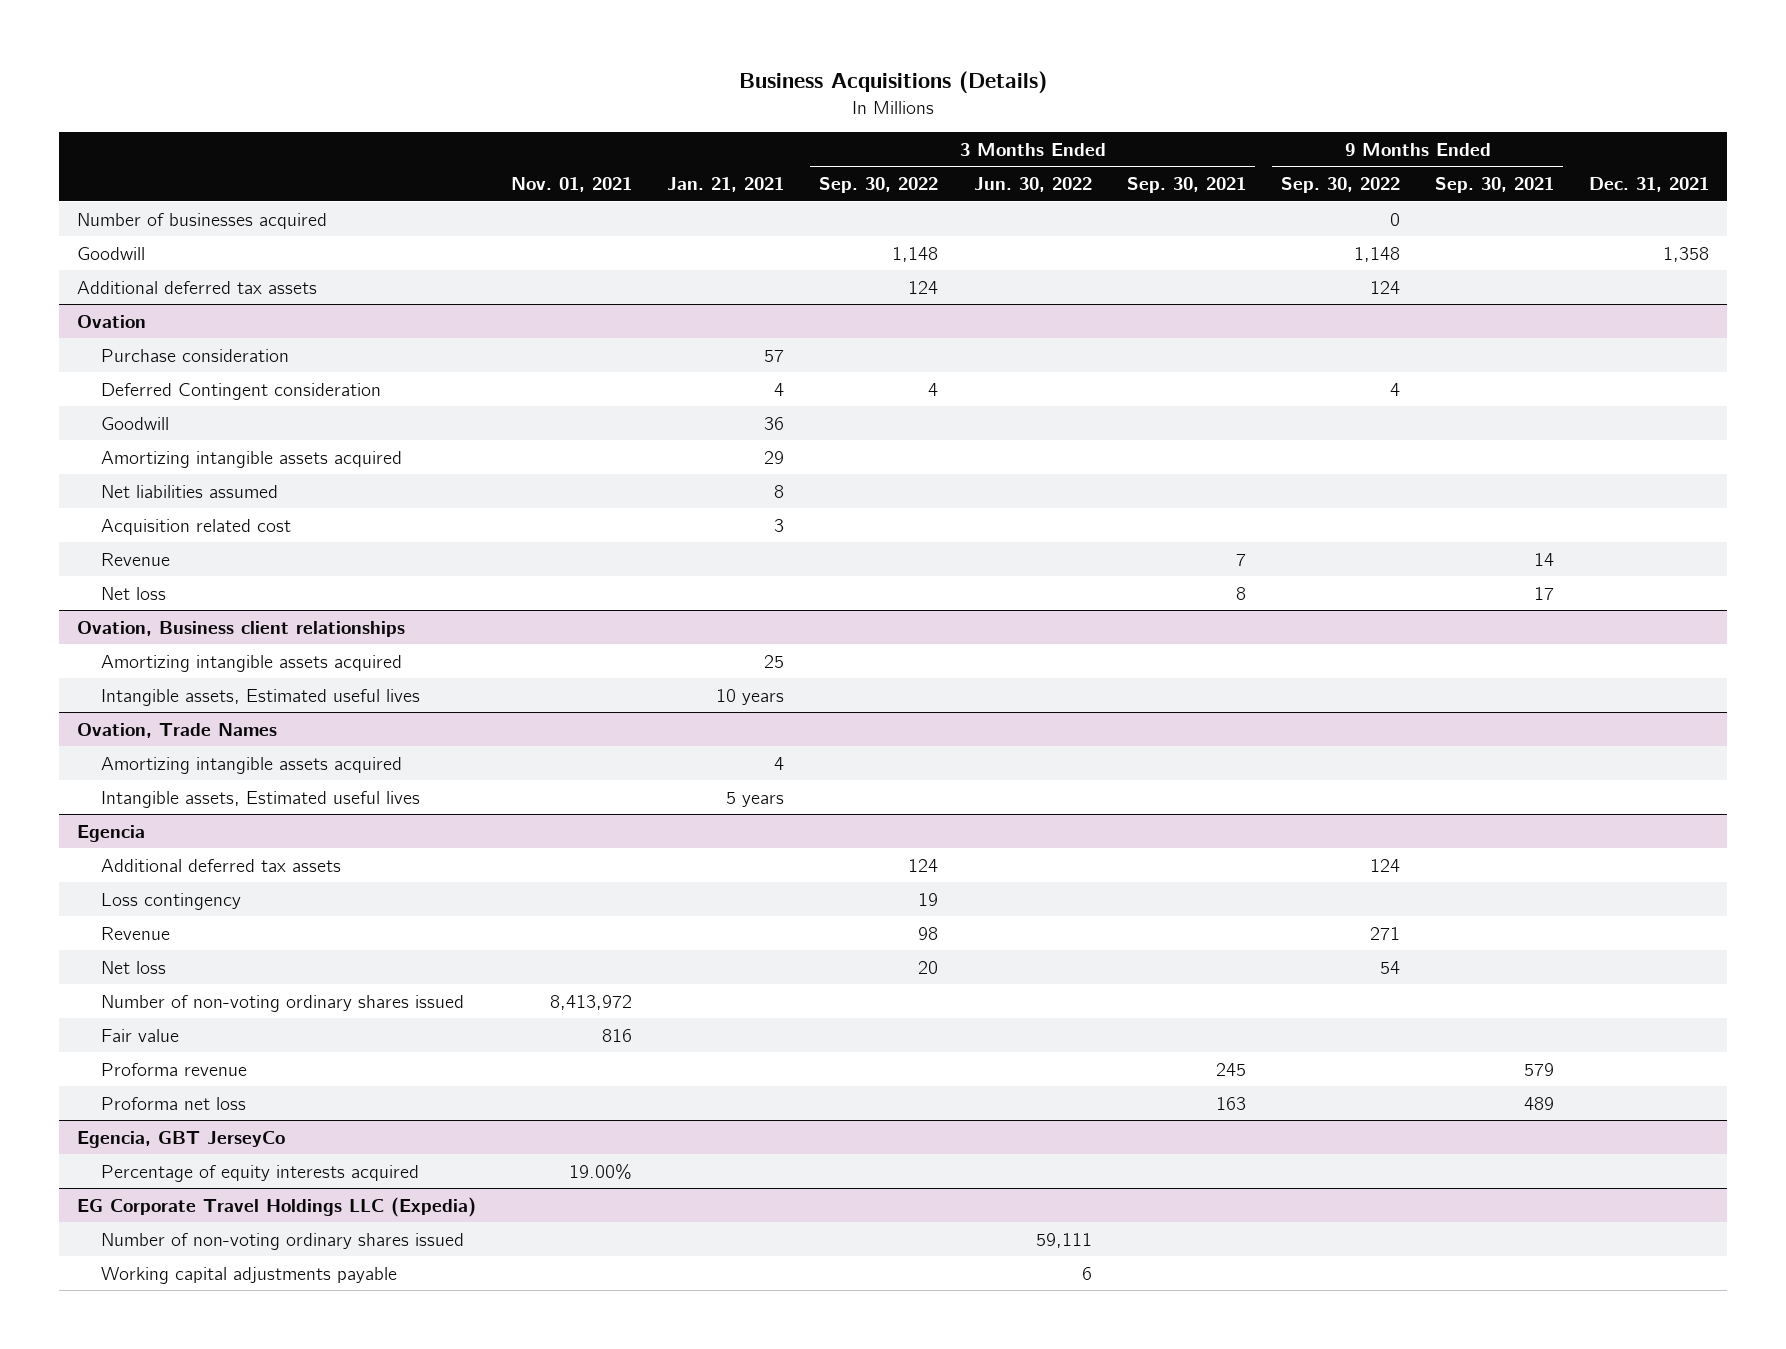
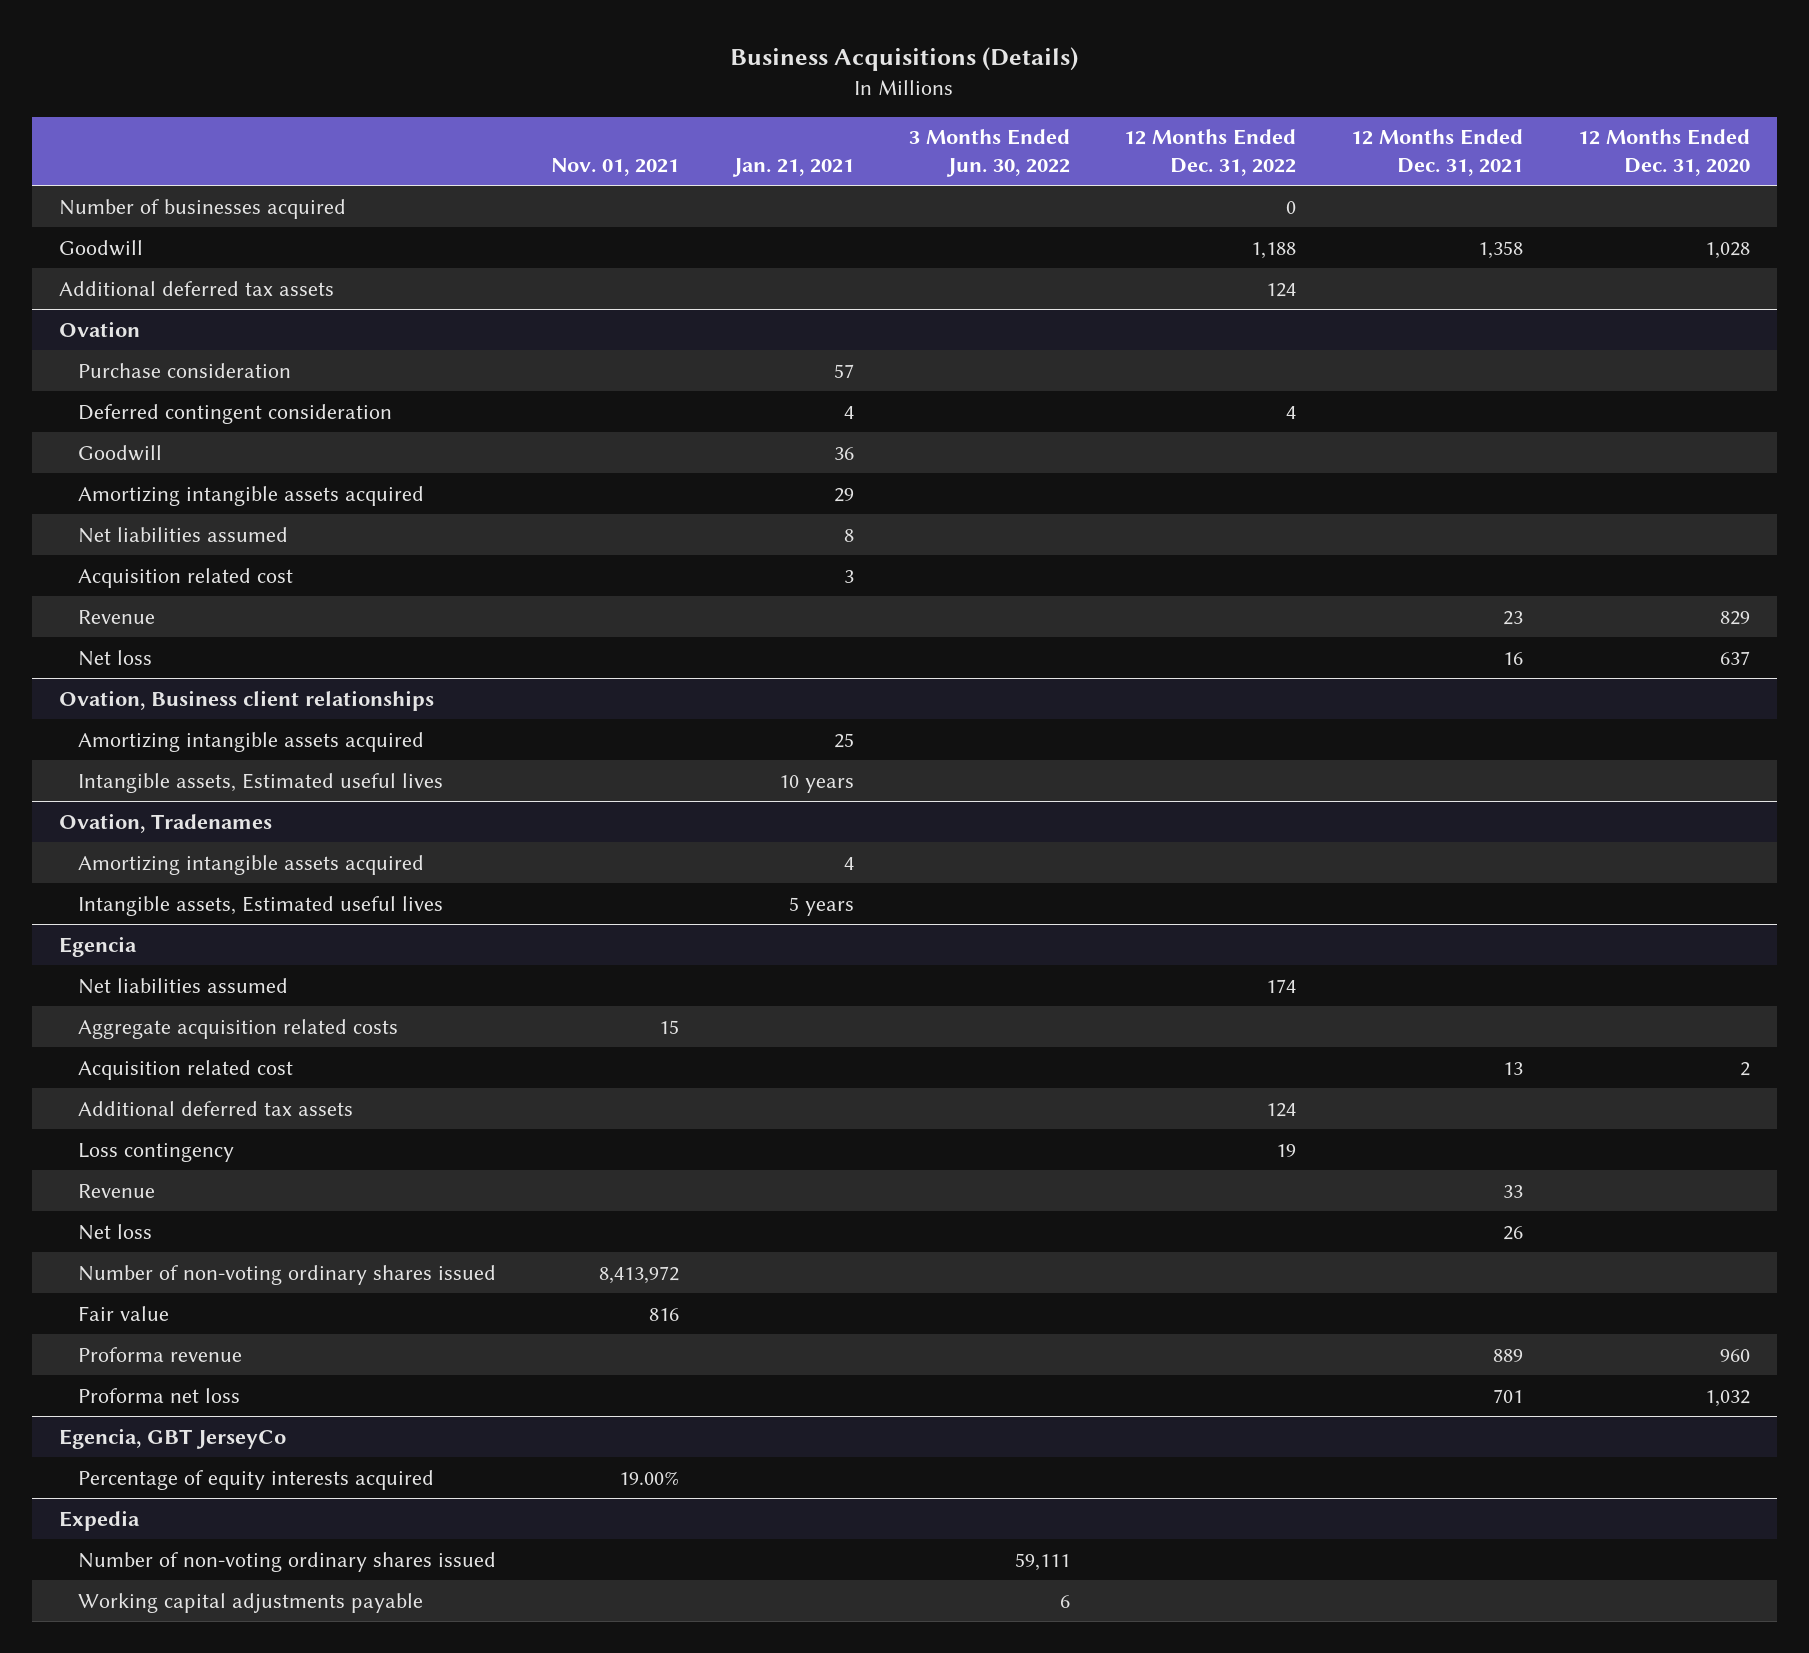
- | Nov. 01, 2021 | Jan. 21, 2021 | 3 Months Ended Sep. 30, 2022 | 3 Months Ended Jun. 30, 2022 | 3 Months Ended Sep. 30, 2021 | 9 Months Ended Sep. 30, 2022 | 9 Months Ended Sep. 30, 2021 | Dec. 31, 2021
+ | Nov. 01, 2021 | Jan. 21, 2021 | 3 Months Ended Jun. 30, 2022 | 12 Months Ended Dec. 31, 2022 | 12 Months Ended Dec. 31, 2021 | 12 Months Ended Dec. 31, 2020
@ Ovation
- Deferred Contingent consideration | | 4 | 4 | | | 4 | |
+ Deferred contingent consideration | | 4 | | 4 | |
- Ovation, Trade Names
+ Ovation, Tradenames
@ Egencia
+ Net liabilities assumed | | | | 174 | |
+ Aggregate acquisition related costs | 15 | | | | |
+ Acquisition related cost | | | | | 13 | 2
- EG Corporate Travel Holdings LLC (Expedia)
+ Expedia

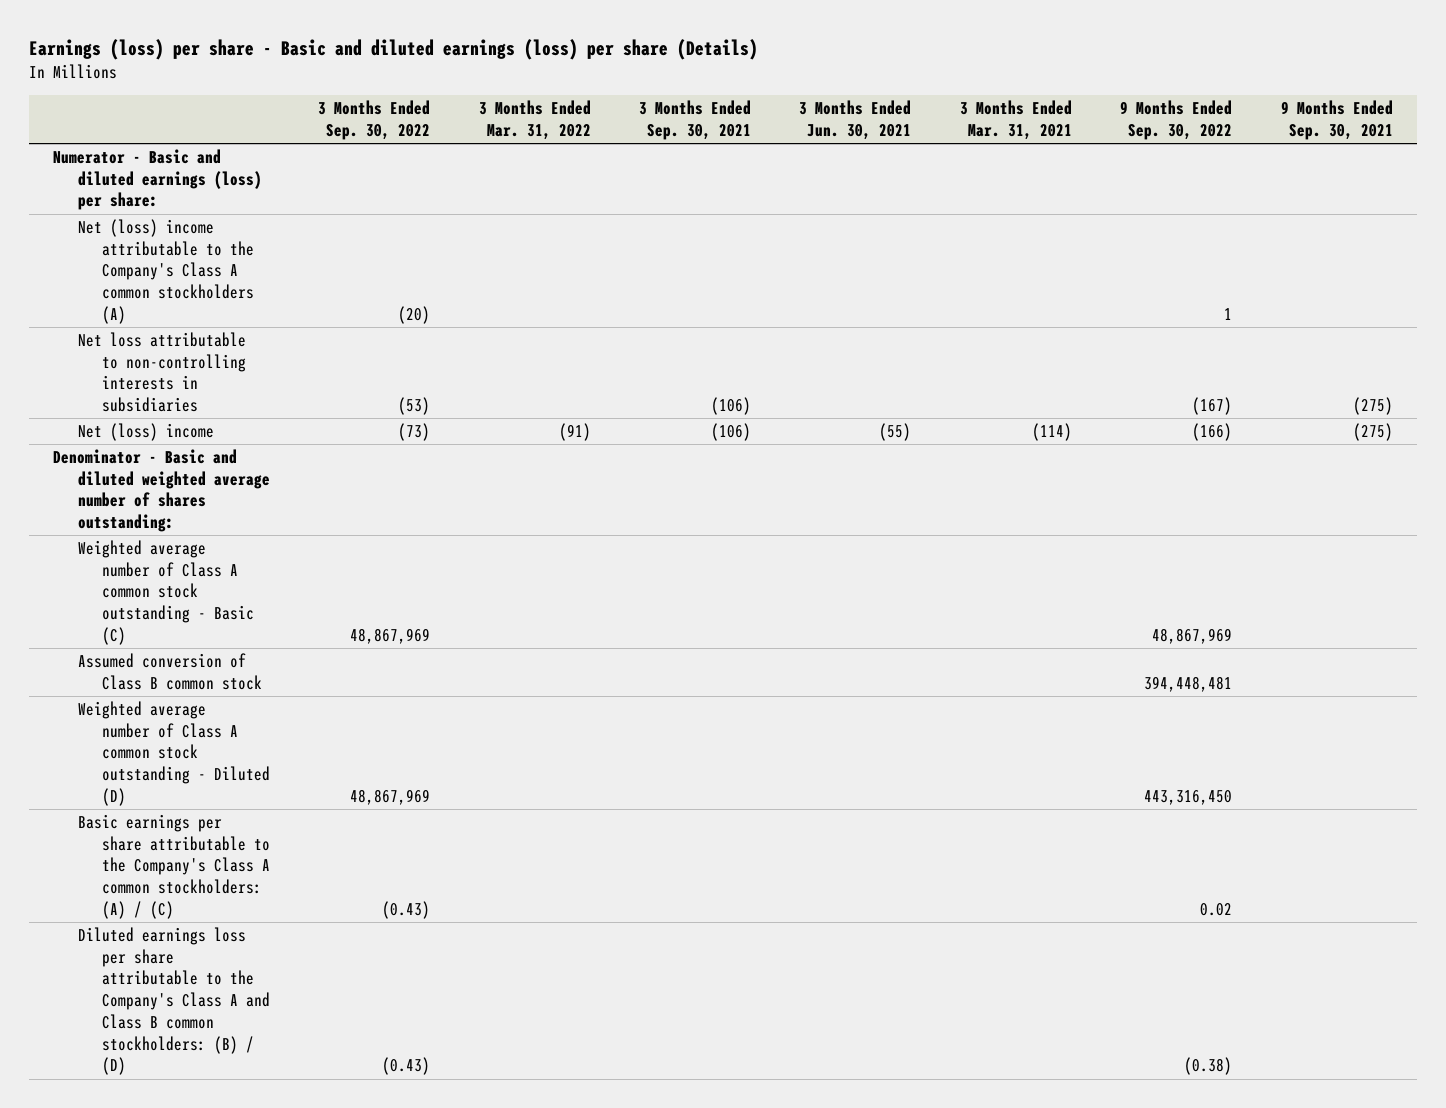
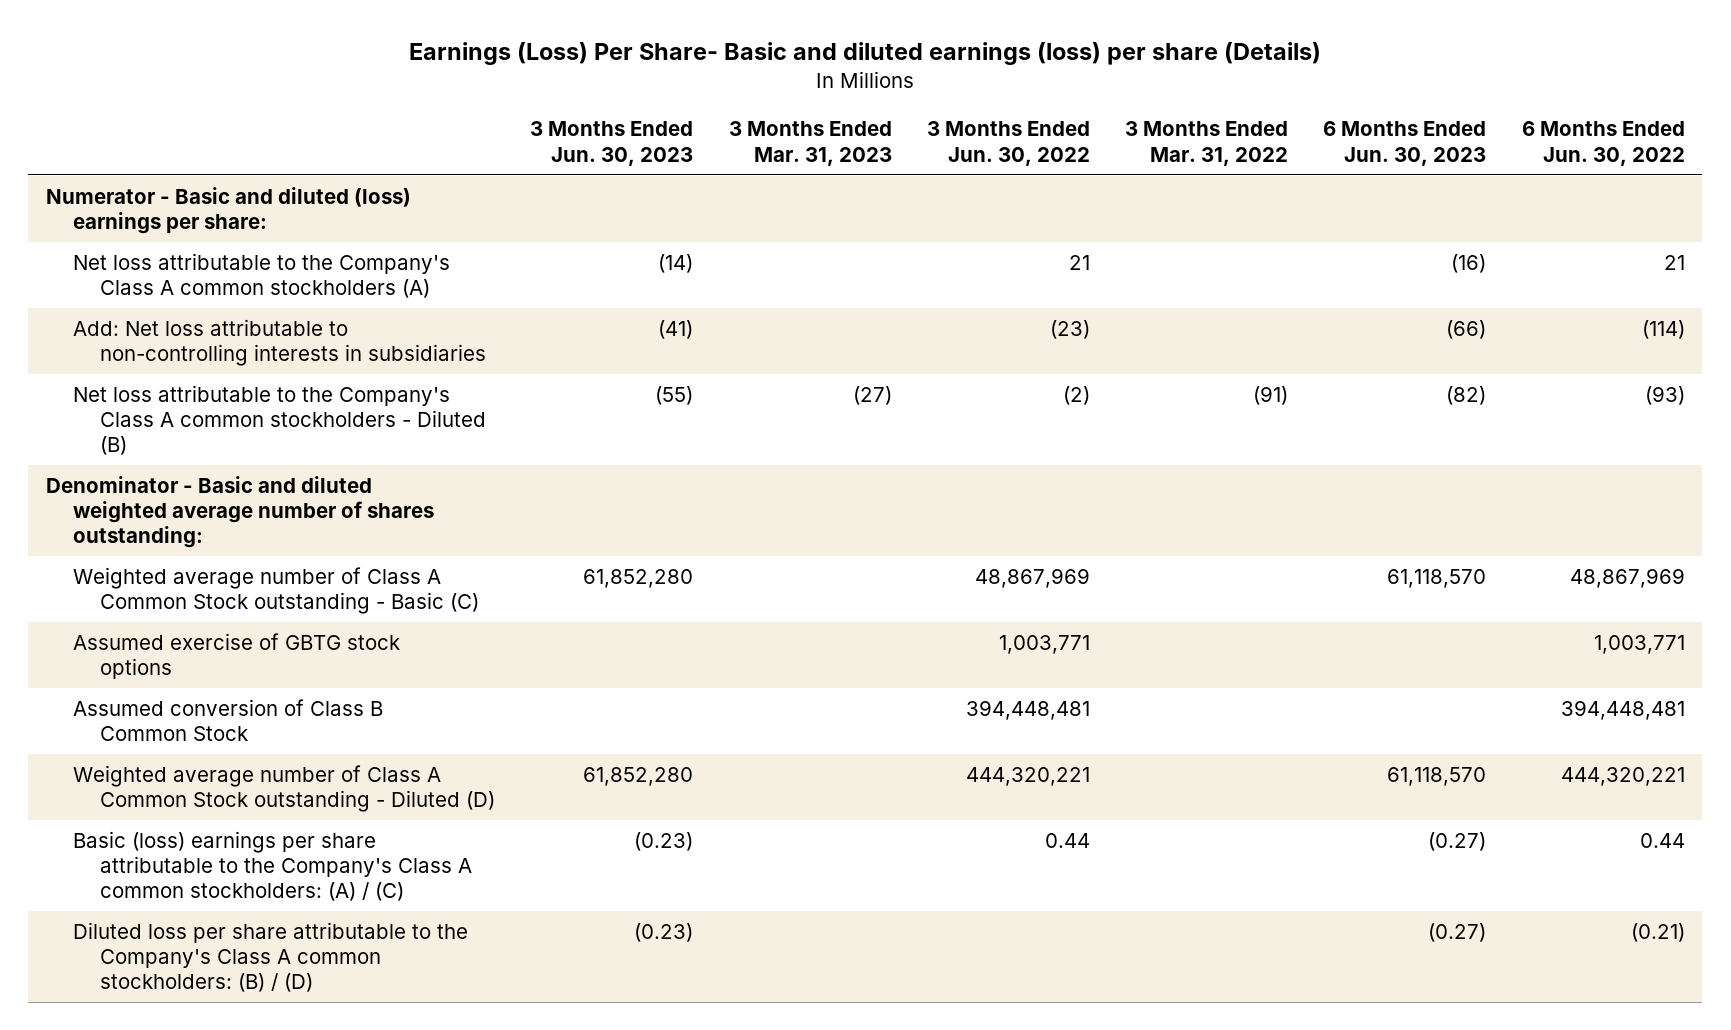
- Earnings (loss) per share - Basic and diluted earnings (loss) per share (Details)
+ Earnings (Loss) Per Share- Basic and diluted earnings (loss) per share (Details)
- | 3 Months Ended Sep. 30, 2022 | 3 Months Ended Mar. 31, 2022 | 3 Months Ended Sep. 30, 2021 | 3 Months Ended Jun. 30, 2021 | 3 Months Ended Mar. 31, 2021 | 9 Months Ended Sep. 30, 2022 | 9 Months Ended Sep. 30, 2021
+ | 3 Months Ended Jun. 30, 2023 | 3 Months Ended Mar. 31, 2023 | 3 Months Ended Jun. 30, 2022 | 3 Months Ended Mar. 31, 2022 | 6 Months Ended Jun. 30, 2023 | 6 Months Ended Jun. 30, 2022
- Numerator - Basic and diluted earnings (loss) per share:
- Net (loss) income attributable to the Company's Class A common stockholders (A) | (20) | | | | | 1 |
- Net loss attributable to non-controlling interests in subsidiaries | (53) | | (106) | | | (167) | (275)
- Net (loss) income | (73) | (91) | (106) | (55) | (114) | (166) | (275)
+ Numerator - Basic and diluted (loss) earnings per share:
+ Net loss attributable to the Company's Class A common stockholders (A) | (14) | | 21 | | (16) | 21
+ Add: Net loss attributable to non-controlling interests in subsidiaries | (41) | | (23) | | (66) | (114)
+ Net loss attributable to the Company's Class A common stockholders - Diluted (B) | (55) | (27) | (2) | (91) | (82) | (93)
- Weighted average number of Class A common stock outstanding - Basic (C) | 48,867,969 | | | | | 48,867,969 |
- Assumed conversion of Class B common stock | | | | | | 394,448,481 |
- Weighted average number of Class A common stock outstanding - Diluted (D) | 48,867,969 | | | | | 443,316,450 |
- Basic earnings per share attributable to the Company's Class A common stockholders: (A) / (C) | (0.43) | | | | | 0.02 |
- Diluted earnings loss per share attributable to the Company's Class A and Class B common stockholders: (B) / (D) | (0.43) | | | | | (0.38) |
+ Weighted average number of Class A Common Stock outstanding - Basic (C) | 61,852,280 | | 48,867,969 | | 61,118,570 | 48,867,969
+ Assumed exercise of GBTG stock options | | | 1,003,771 | | | 1,003,771
+ Assumed conversion of Class B Common Stock | | | 394,448,481 | | | 394,448,481
+ Weighted average number of Class A Common Stock outstanding - Diluted (D) | 61,852,280 | | 444,320,221 | | 61,118,570 | 444,320,221
+ Basic (loss) earnings per share attributable to the Company's Class A common stockholders: (A) / (C) | (0.23) | | 0.44 | | (0.27) | 0.44
+ Diluted loss per share attributable to the Company's Class A common stockholders: (B) / (D) | (0.23) | | | | (0.27) | (0.21)

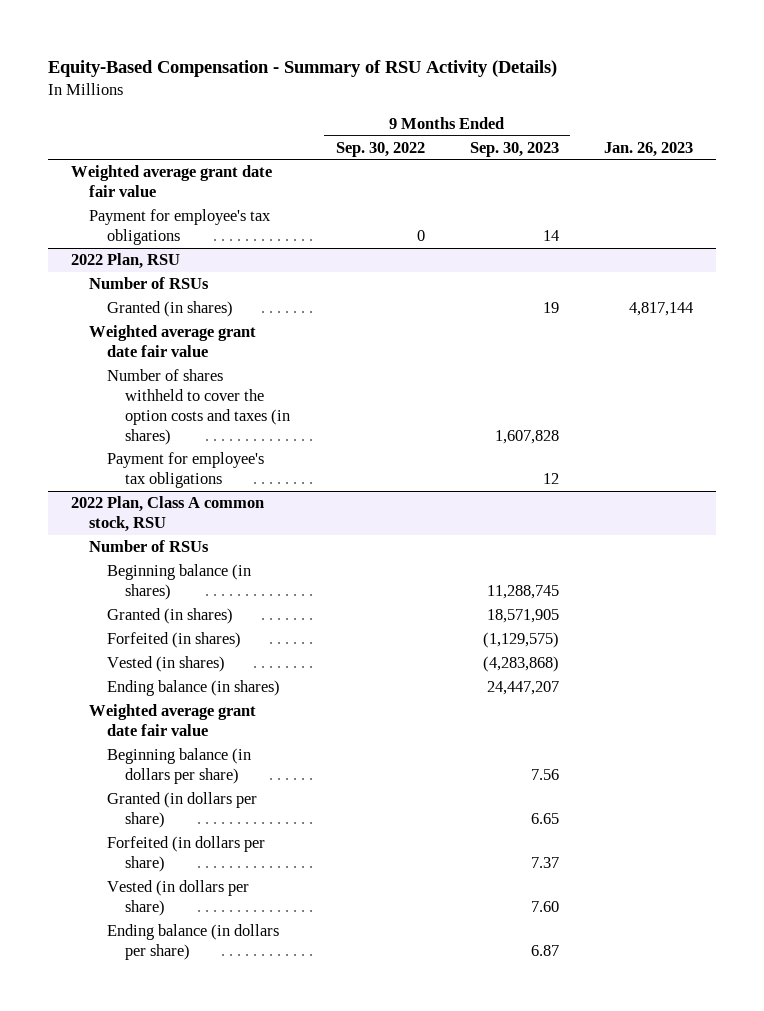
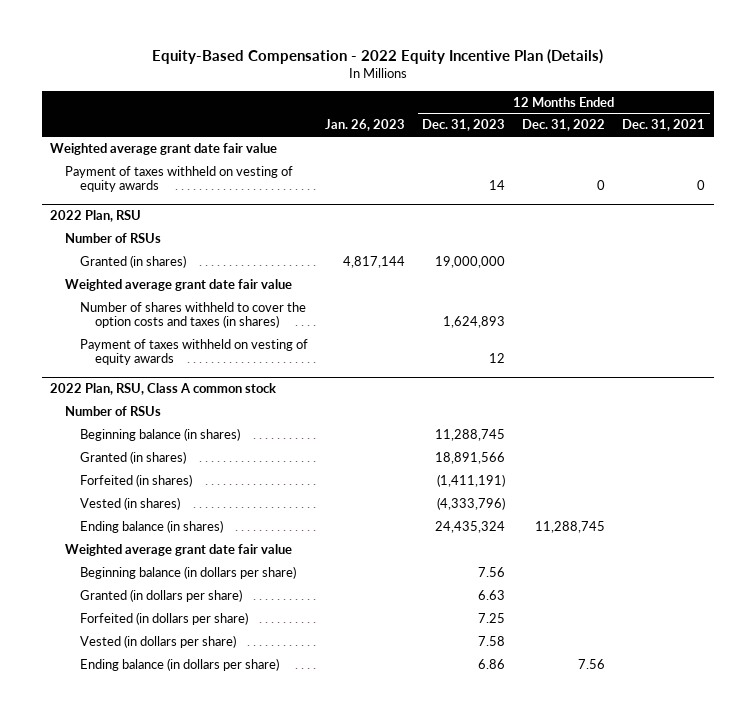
- Equity-Based Compensation - Summary of RSU Activity (Details)
+ Equity-Based Compensation - 2022 Equity Incentive Plan (Details)
- | 9 Months Ended Sep. 30, 2022 | 9 Months Ended Sep. 30, 2023 | Jan. 26, 2023
+ | Jan. 26, 2023 | 12 Months Ended Dec. 31, 2023 | 12 Months Ended Dec. 31, 2022 | 12 Months Ended Dec. 31, 2021
- Payment for employee's tax obligations | 0 | 14 |
+ Payment of taxes withheld on vesting of equity awards | | 14 | 0 | 0
@ 2022 Plan, RSU
- Payment for employee's tax obligations | | 12 |
- 2022 Plan, Class A common stock, RSU
@ 2022 Plan, RSU
+ Payment of taxes withheld on vesting of equity awards | | 12 | |
+ 2022 Plan, RSU, Class A common stock

